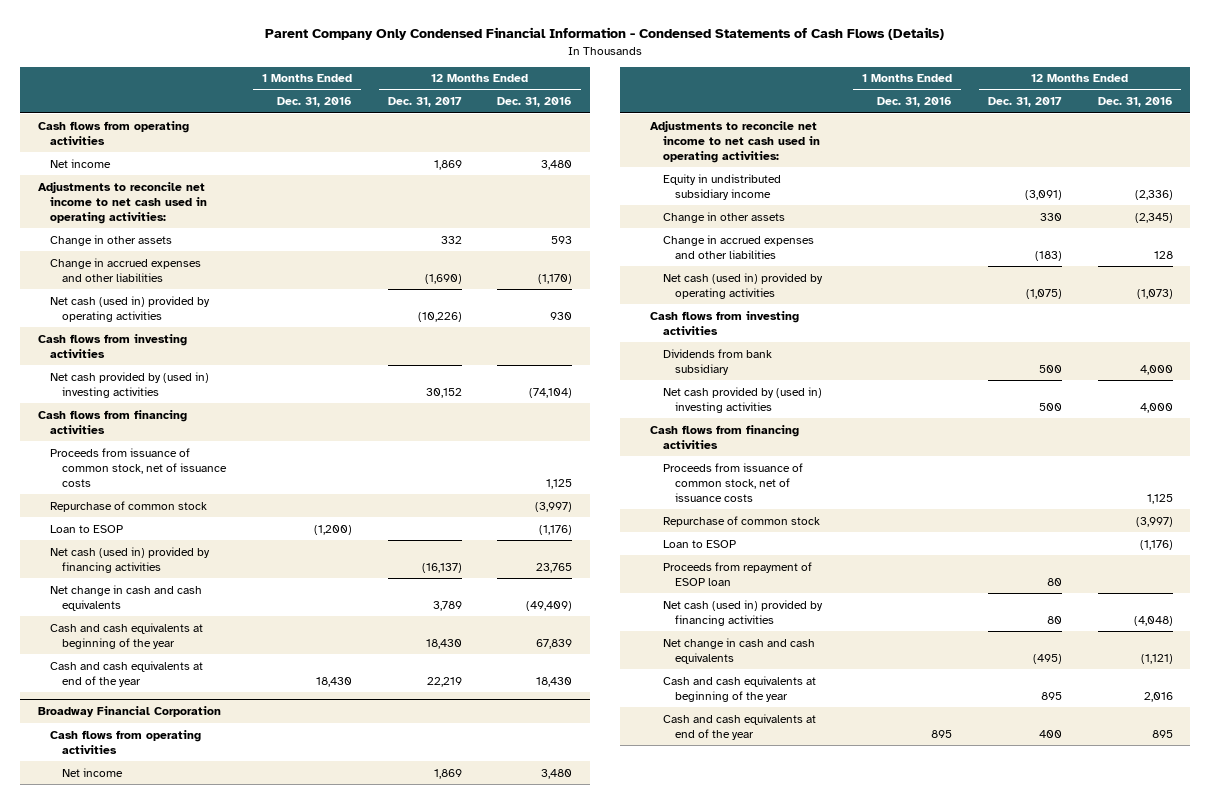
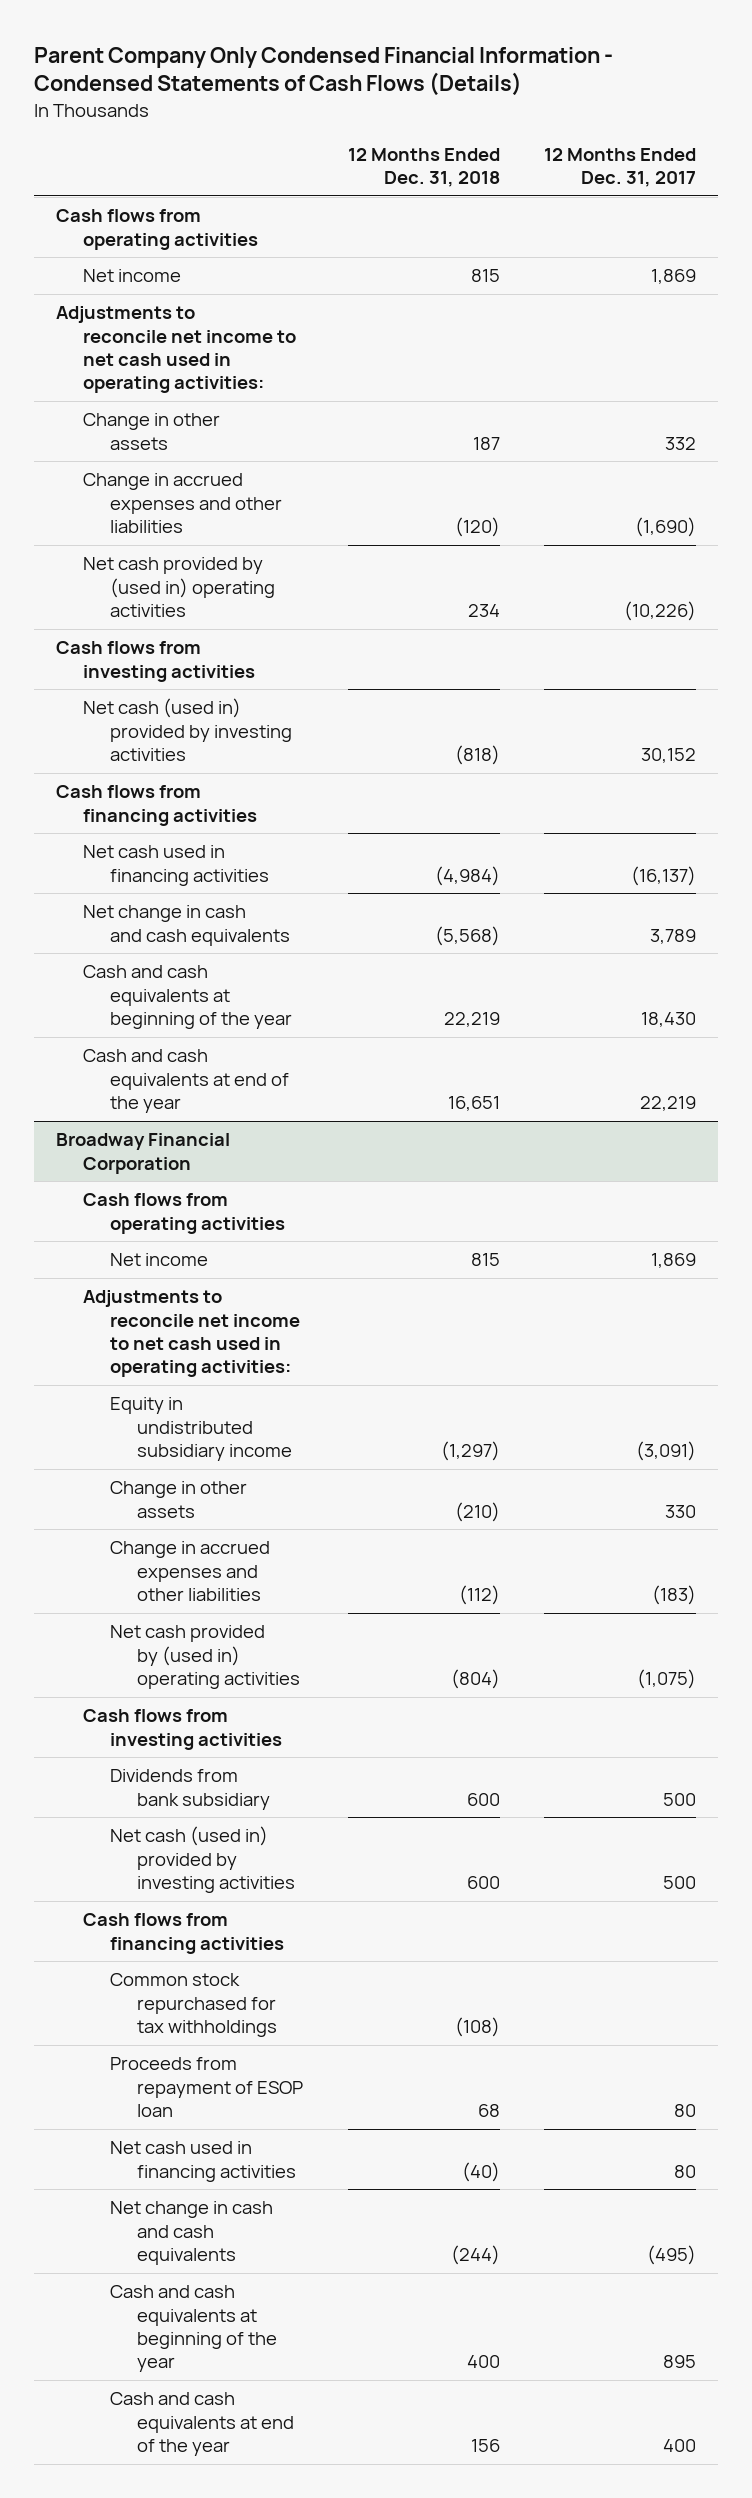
- | 1 Months Ended Dec. 31, 2016 | 12 Months Ended Dec. 31, 2017 | 12 Months Ended Dec. 31, 2016
+ | 12 Months Ended Dec. 31, 2018 | 12 Months Ended Dec. 31, 2017
- Net cash (used in) provided by operating activities | | (10,226) | 930
+ Net cash provided by (used in) operating activities | 234 | (10,226)
- Net cash provided by (used in) investing activities | | 30,152 | (74,104)
+ Net cash (used in) provided by investing activities | (818) | 30,152
- Proceeds from issuance of common stock, net of issuance costs | | | 1,125
- Repurchase of common stock | | | (3,997)
- Loan to ESOP | (1,200) | | (1,176)
- Net cash (used in) provided by financing activities | | (16,137) | 23,765
+ Net cash used in financing activities | (4,984) | (16,137)
@ Broadway Financial Corporation
- Net cash (used in) provided by operating activities | | (1,075) | (1,073)
+ Net cash provided by (used in) operating activities | (804) | (1,075)
- Net cash provided by (used in) investing activities | | 500 | 4,000
+ Net cash (used in) provided by investing activities | 600 | 500
- Proceeds from issuance of common stock, net of issuance costs | | | 1,125
- Repurchase of common stock | | | (3,997)
- Loan to ESOP | | | (1,176)
+ Common stock repurchased for tax withholdings | (108) |
- Net cash (used in) provided by financing activities | | 80 | (4,048)
+ Net cash used in financing activities | (40) | 80

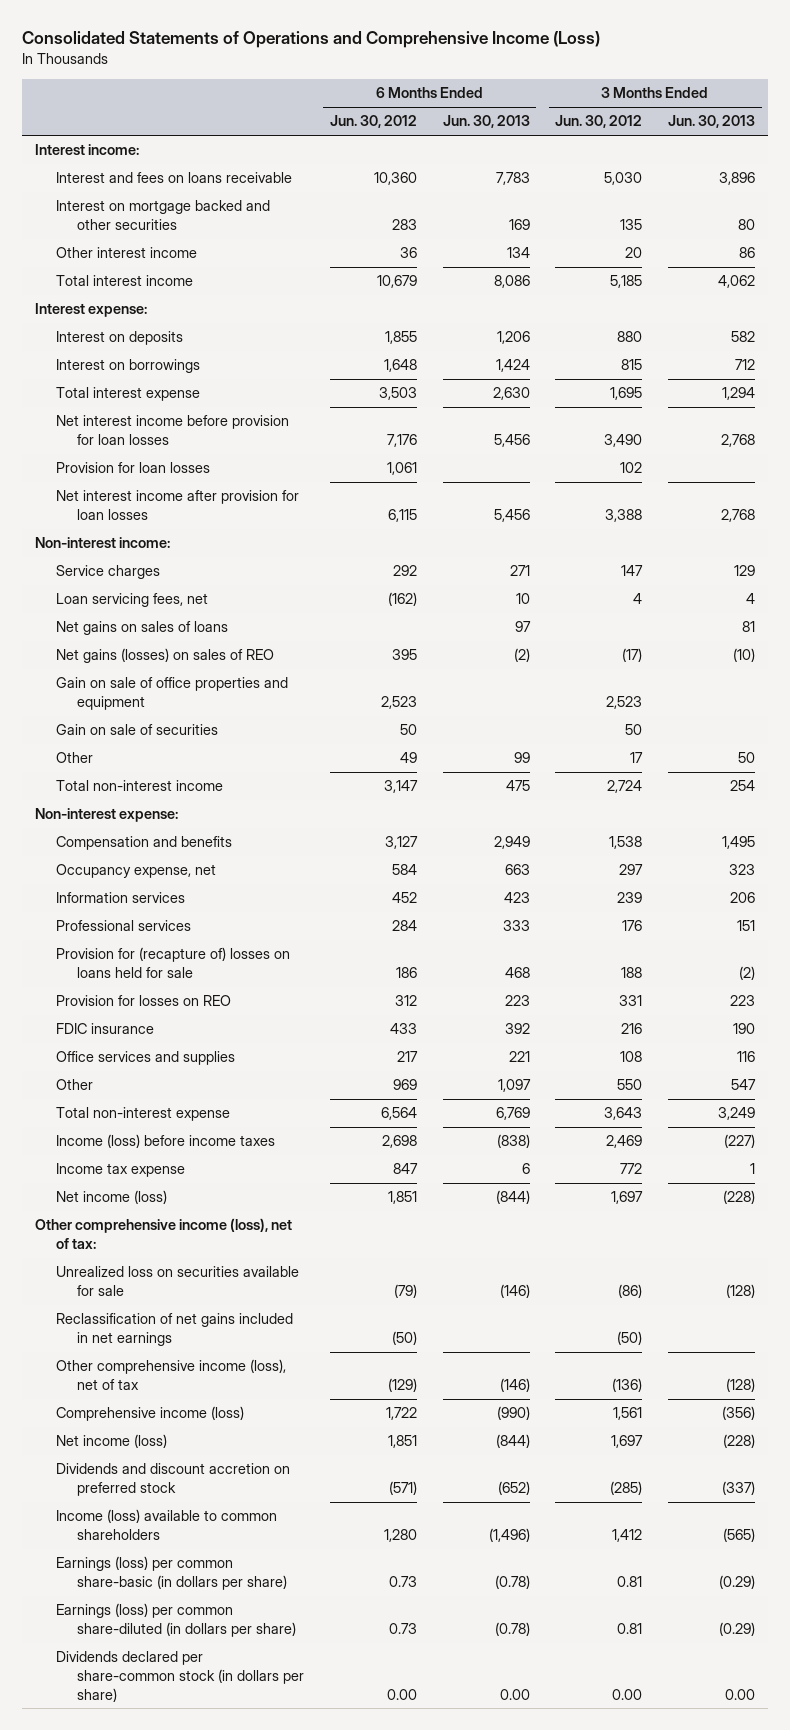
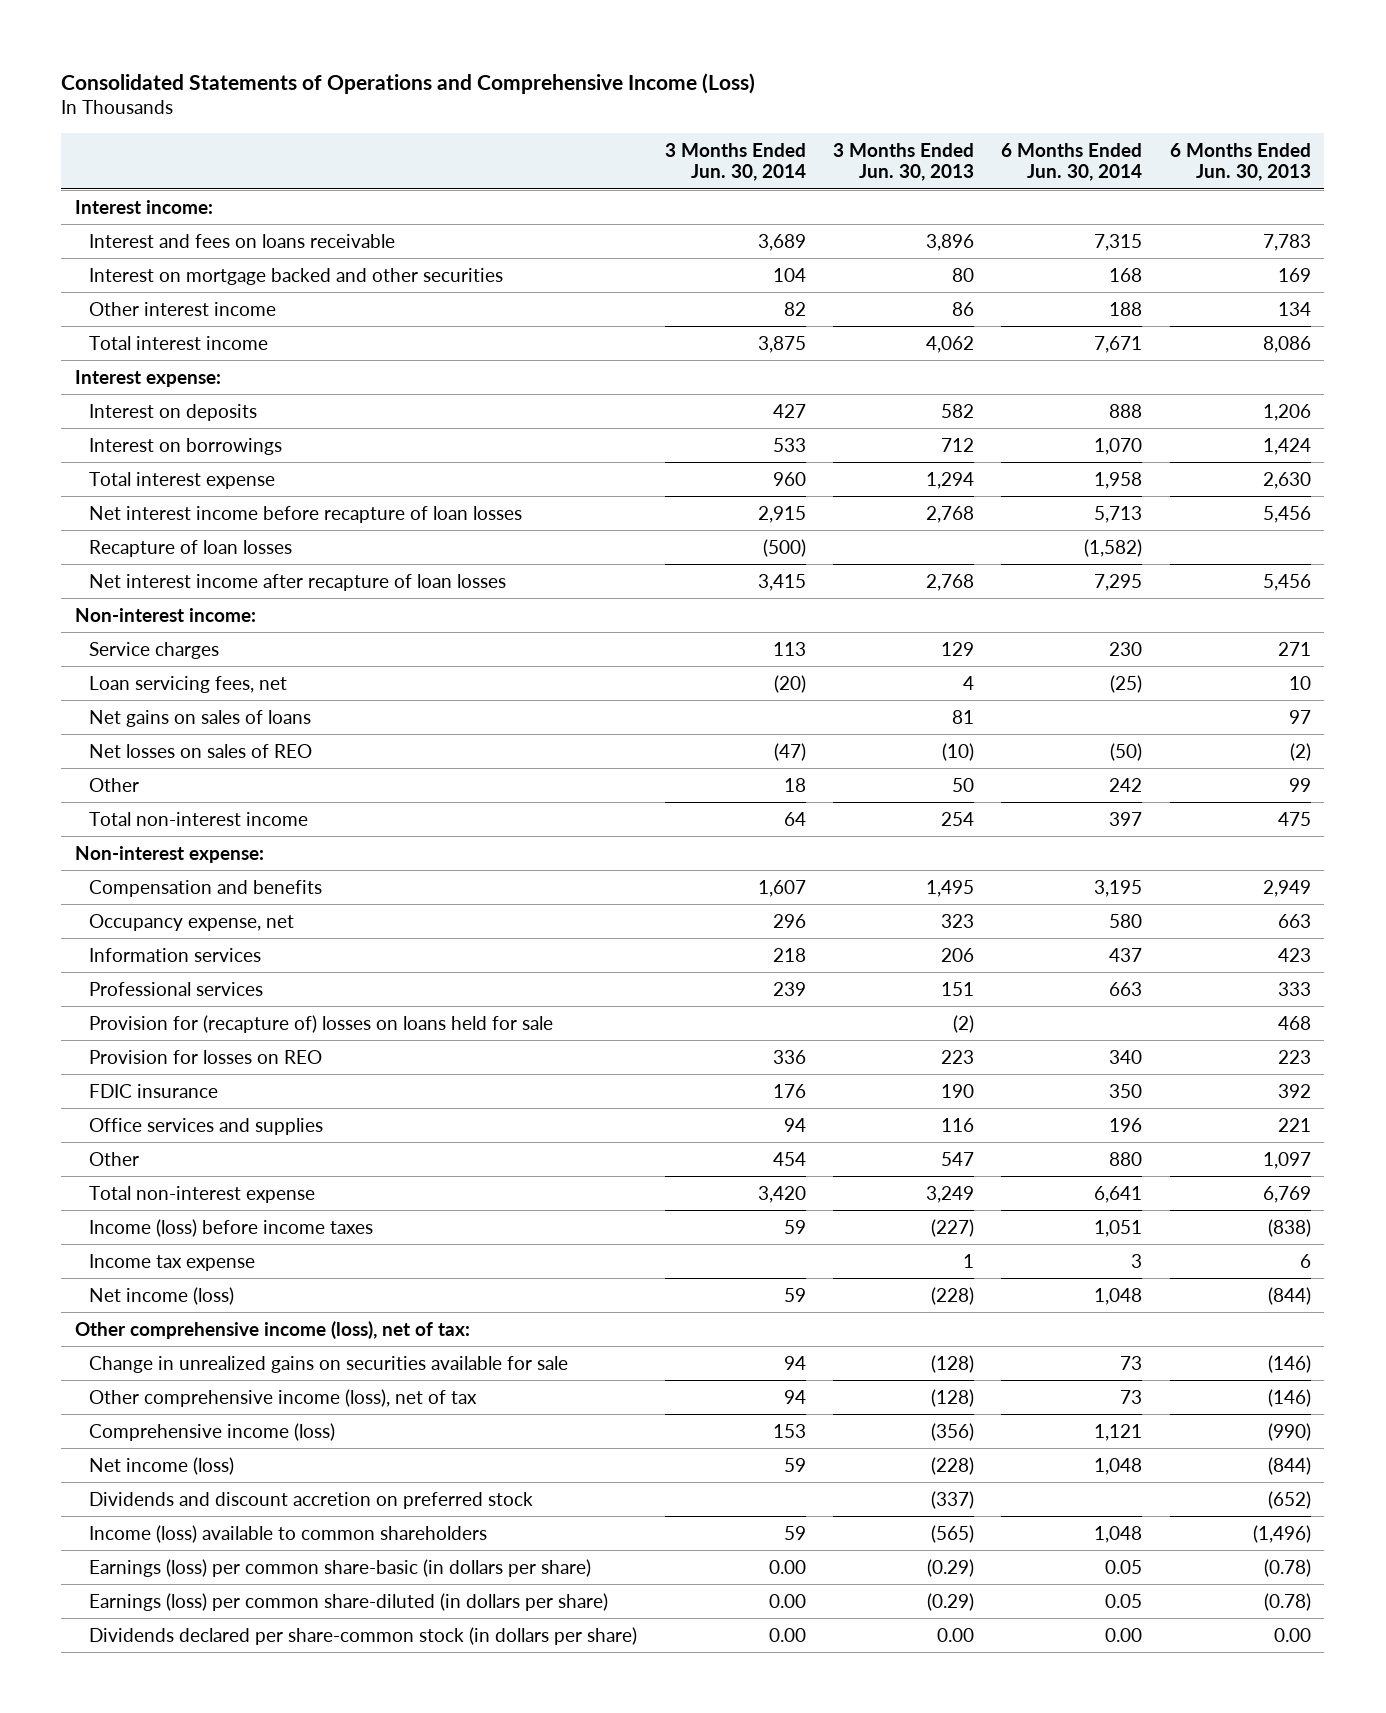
- | 6 Months Ended Jun. 30, 2012 | 6 Months Ended Jun. 30, 2013 | 3 Months Ended Jun. 30, 2012 | 3 Months Ended Jun. 30, 2013
+ | 3 Months Ended Jun. 30, 2014 | 3 Months Ended Jun. 30, 2013 | 6 Months Ended Jun. 30, 2014 | 6 Months Ended Jun. 30, 2013
- Net interest income before provision for loan losses | 7,176 | 5,456 | 3,490 | 2,768
- Provision for loan losses | 1,061 | | 102 |
- Net interest income after provision for loan losses | 6,115 | 5,456 | 3,388 | 2,768
+ Net interest income before recapture of loan losses | 2,915 | 2,768 | 5,713 | 5,456
+ Recapture of loan losses | (500) | | (1,582) |
+ Net interest income after recapture of loan losses | 3,415 | 2,768 | 7,295 | 5,456
- Net gains (losses) on sales of REO | 395 | (2) | (17) | (10)
- Gain on sale of office properties and equipment | 2,523 | | 2,523 |
- Gain on sale of securities | 50 | | 50 |
+ Net losses on sales of REO | (47) | (10) | (50) | (2)
- Unrealized loss on securities available for sale | (79) | (146) | (86) | (128)
- Reclassification of net gains included in net earnings | (50) | | (50) |
+ Change in unrealized gains on securities available for sale | 94 | (128) | 73 | (146)

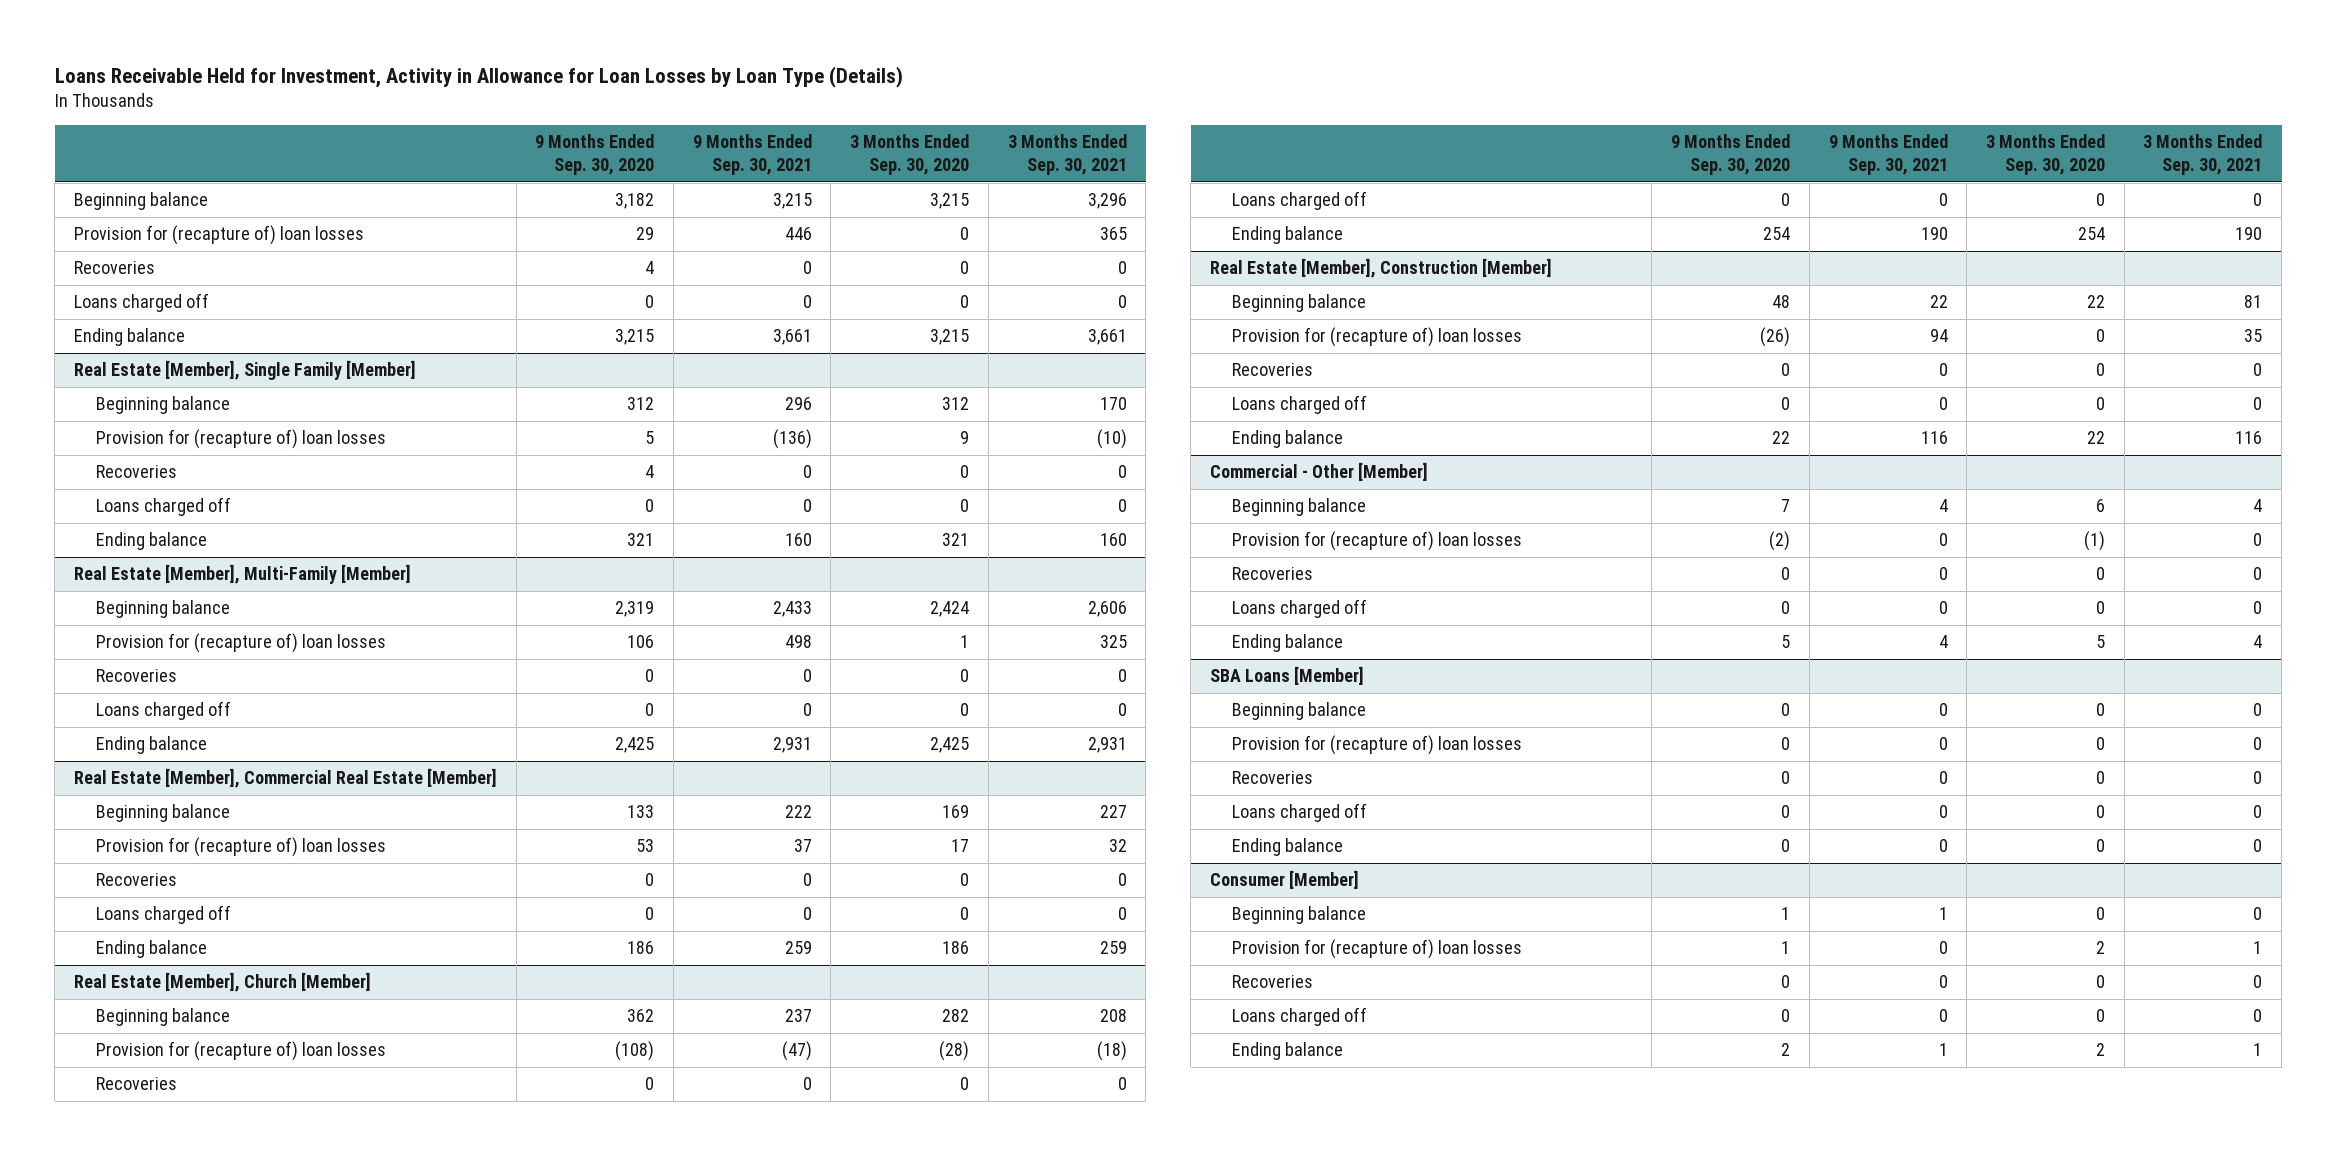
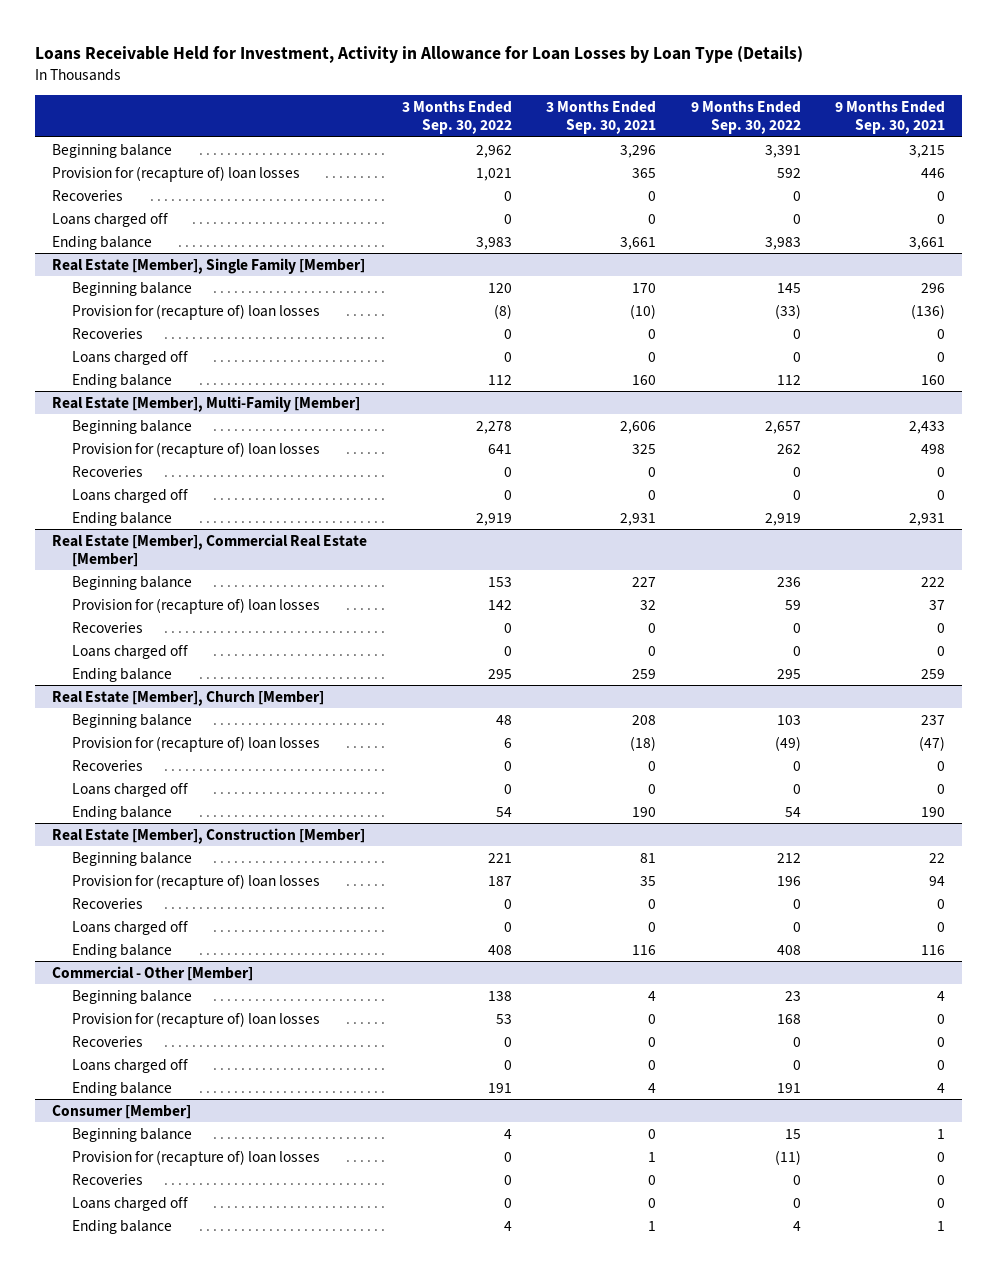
- | 9 Months Ended Sep. 30, 2020 | 9 Months Ended Sep. 30, 2021 | 3 Months Ended Sep. 30, 2020 | 3 Months Ended Sep. 30, 2021
+ | 3 Months Ended Sep. 30, 2022 | 3 Months Ended Sep. 30, 2021 | 9 Months Ended Sep. 30, 2022 | 9 Months Ended Sep. 30, 2021
- SBA Loans [Member]
- Beginning balance | 0 | 0 | 0 | 0
- Provision for (recapture of) loan losses | 0 | 0 | 0 | 0
- Recoveries | 0 | 0 | 0 | 0
- Loans charged off | 0 | 0 | 0 | 0
- Ending balance | 0 | 0 | 0 | 0

